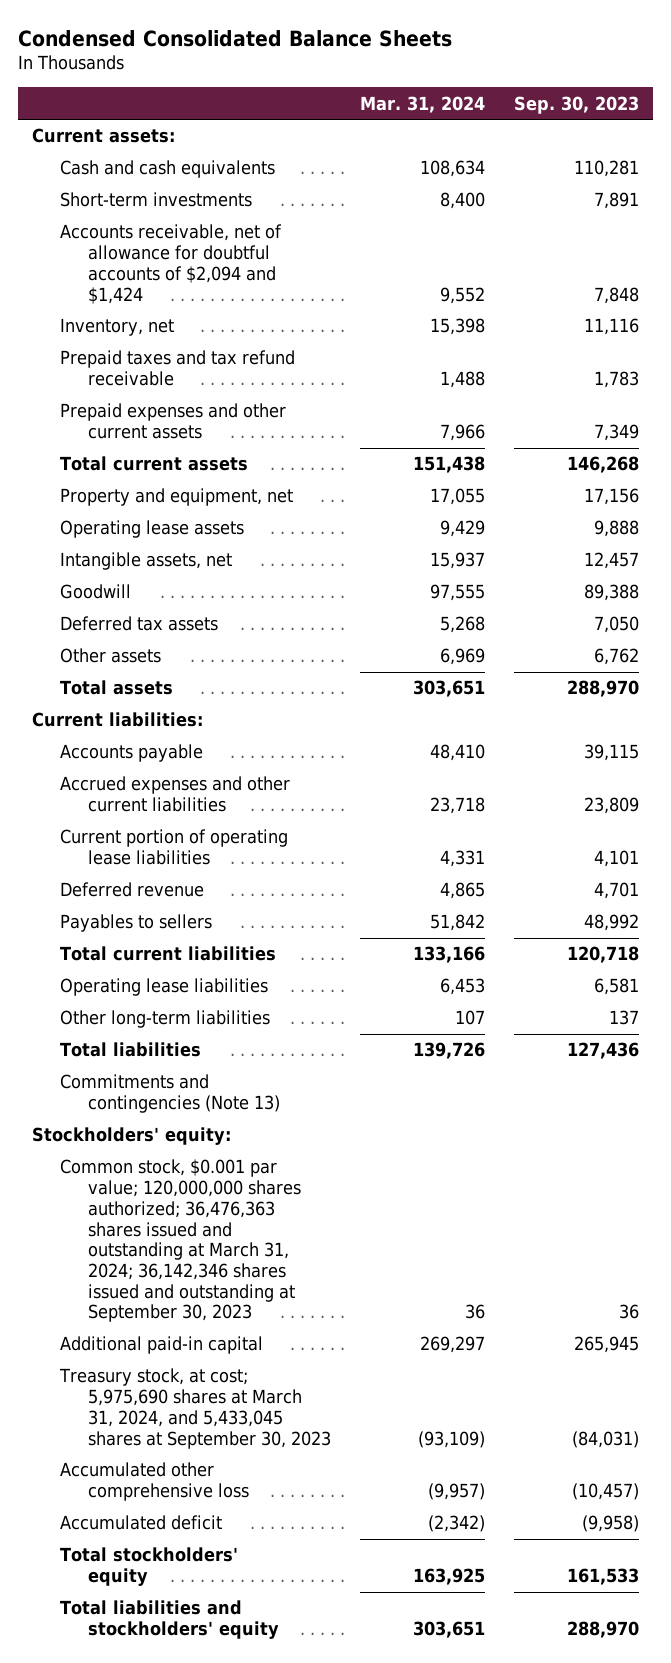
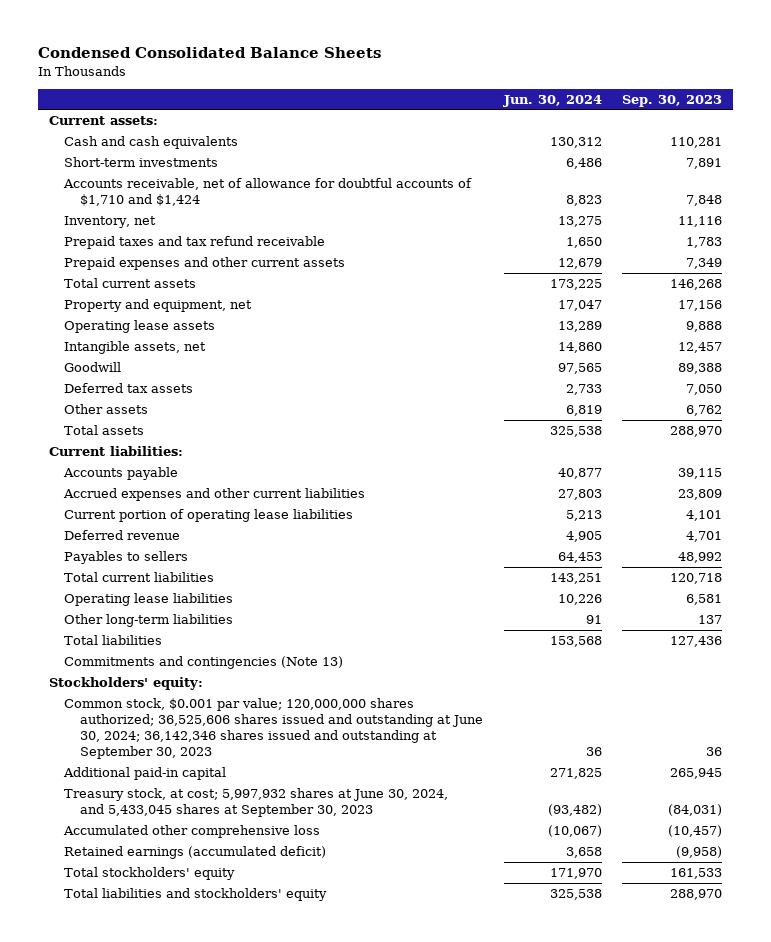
- | Mar. 31, 2024 | Sep. 30, 2023
+ | Jun. 30, 2024 | Sep. 30, 2023
- Accounts receivable, net of allowance for doubtful accounts of $2,094 and $1,424 | 9,552 | 7,848
+ Accounts receivable, net of allowance for doubtful accounts of $1,710 and $1,424 | 8,823 | 7,848
- Common stock, $0.001 par value; 120,000,000 shares authorized; 36,476,363 shares issued and outstanding at March 31, 2024; 36,142,346 shares issued and outstanding at September 30, 2023 | 36 | 36
+ Common stock, $0.001 par value; 120,000,000 shares authorized; 36,525,606 shares issued and outstanding at June 30, 2024; 36,142,346 shares issued and outstanding at September 30, 2023 | 36 | 36
- Treasury stock, at cost; 5,975,690 shares at March 31, 2024, and 5,433,045 shares at September 30, 2023 | (93,109) | (84,031)
+ Treasury stock, at cost; 5,997,932 shares at June 30, 2024, and 5,433,045 shares at September 30, 2023 | (93,482) | (84,031)
- Accumulated deficit | (2,342) | (9,958)
+ Retained earnings (accumulated deficit) | 3,658 | (9,958)

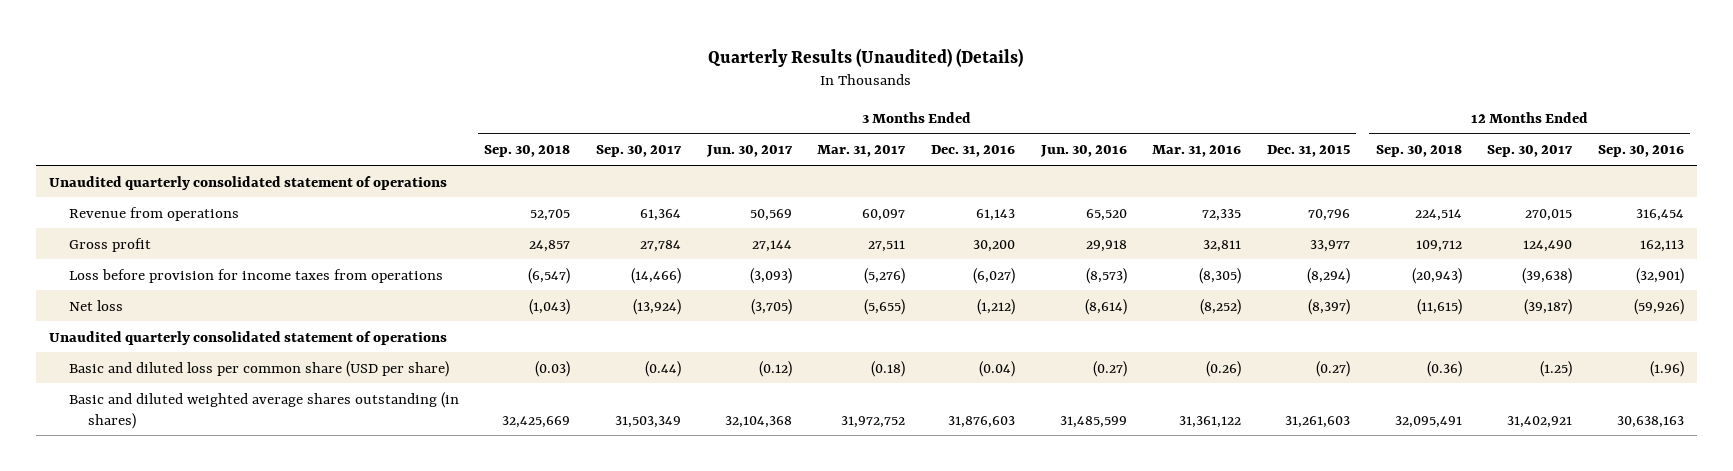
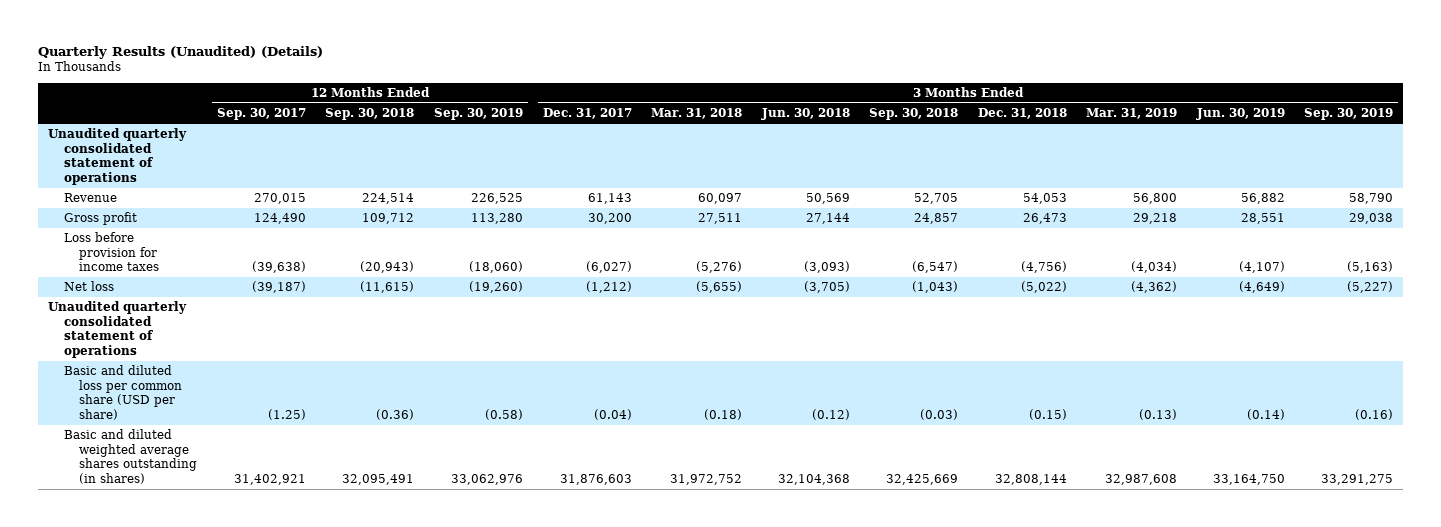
- | 3 Months Ended Sep. 30, 2018 | 3 Months Ended Sep. 30, 2017 | 3 Months Ended Jun. 30, 2017 | 3 Months Ended Mar. 31, 2017 | 3 Months Ended Dec. 31, 2016 | 3 Months Ended Jun. 30, 2016 | 3 Months Ended Mar. 31, 2016 | 3 Months Ended Dec. 31, 2015 | 12 Months Ended Sep. 30, 2018 | 12 Months Ended Sep. 30, 2017 | 12 Months Ended Sep. 30, 2016
+ | 12 Months Ended Sep. 30, 2017 | 12 Months Ended Sep. 30, 2018 | 12 Months Ended Sep. 30, 2019 | 3 Months Ended Dec. 31, 2017 | 3 Months Ended Mar. 31, 2018 | 3 Months Ended Jun. 30, 2018 | 3 Months Ended Sep. 30, 2018 | 3 Months Ended Dec. 31, 2018 | 3 Months Ended Mar. 31, 2019 | 3 Months Ended Jun. 30, 2019 | 3 Months Ended Sep. 30, 2019
- Revenue from operations | 52,705 | 61,364 | 50,569 | 60,097 | 61,143 | 65,520 | 72,335 | 70,796 | 224,514 | 270,015 | 316,454
+ Revenue | 270,015 | 224,514 | 226,525 | 61,143 | 60,097 | 50,569 | 52,705 | 54,053 | 56,800 | 56,882 | 58,790
- Loss before provision for income taxes from operations | (6,547) | (14,466) | (3,093) | (5,276) | (6,027) | (8,573) | (8,305) | (8,294) | (20,943) | (39,638) | (32,901)
+ Loss before provision for income taxes | (39,638) | (20,943) | (18,060) | (6,027) | (5,276) | (3,093) | (6,547) | (4,756) | (4,034) | (4,107) | (5,163)

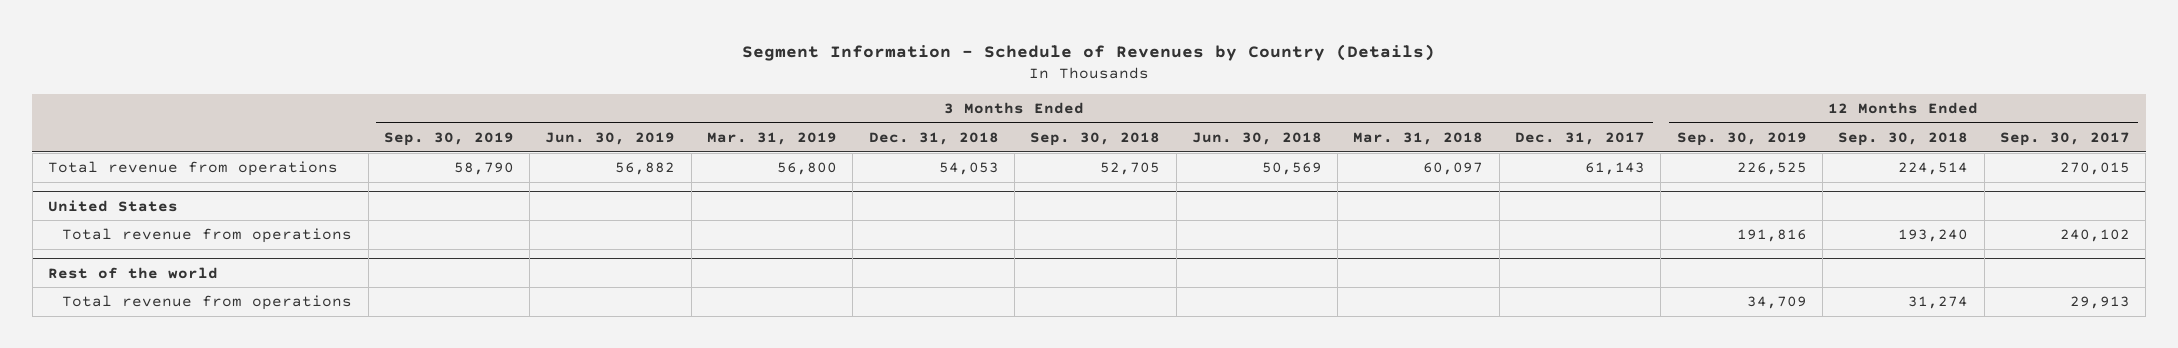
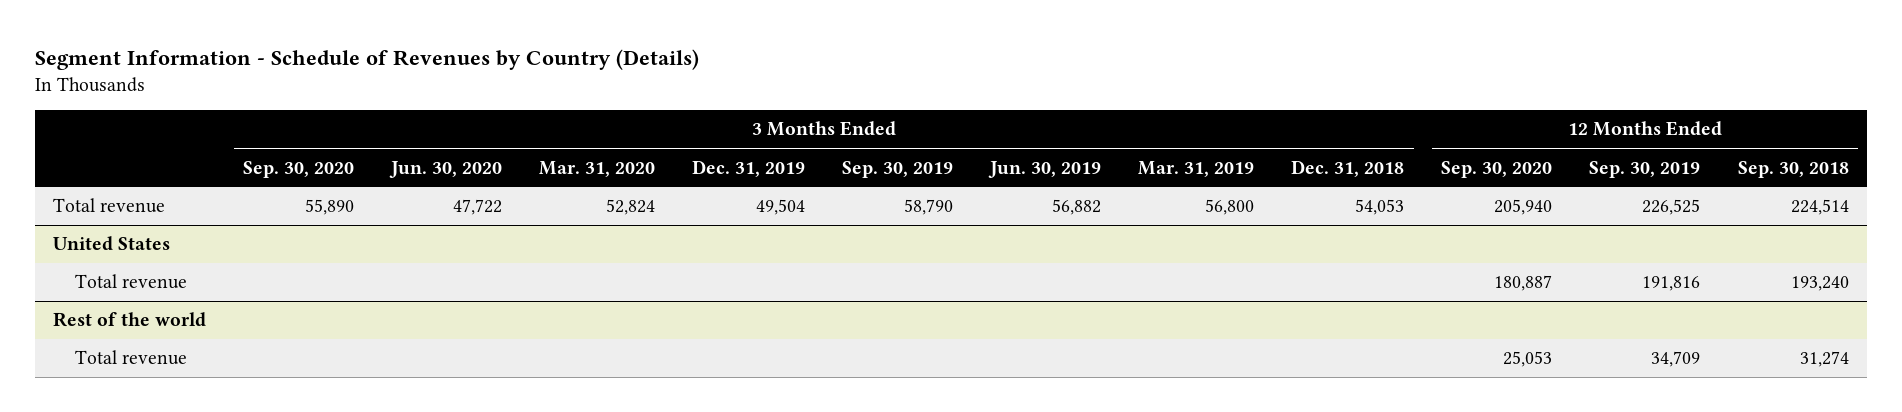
- | 3 Months Ended Sep. 30, 2019 | 3 Months Ended Jun. 30, 2019 | 3 Months Ended Mar. 31, 2019 | 3 Months Ended Dec. 31, 2018 | 3 Months Ended Sep. 30, 2018 | 3 Months Ended Jun. 30, 2018 | 3 Months Ended Mar. 31, 2018 | 3 Months Ended Dec. 31, 2017 | 12 Months Ended Sep. 30, 2019 | 12 Months Ended Sep. 30, 2018 | 12 Months Ended Sep. 30, 2017
+ | 3 Months Ended Sep. 30, 2020 | 3 Months Ended Jun. 30, 2020 | 3 Months Ended Mar. 31, 2020 | 3 Months Ended Dec. 31, 2019 | 3 Months Ended Sep. 30, 2019 | 3 Months Ended Jun. 30, 2019 | 3 Months Ended Mar. 31, 2019 | 3 Months Ended Dec. 31, 2018 | 12 Months Ended Sep. 30, 2020 | 12 Months Ended Sep. 30, 2019 | 12 Months Ended Sep. 30, 2018
- Total revenue from operations | 58,790 | 56,882 | 56,800 | 54,053 | 52,705 | 50,569 | 60,097 | 61,143 | 226,525 | 224,514 | 270,015
+ Total revenue | 55,890 | 47,722 | 52,824 | 49,504 | 58,790 | 56,882 | 56,800 | 54,053 | 205,940 | 226,525 | 224,514
@ United States
- Total revenue from operations | | | | | | | | | 191,816 | 193,240 | 240,102
+ Total revenue | | | | | | | | | 180,887 | 191,816 | 193,240
@ Rest of the world
- Total revenue from operations | | | | | | | | | 34,709 | 31,274 | 29,913
+ Total revenue | | | | | | | | | 25,053 | 34,709 | 31,274

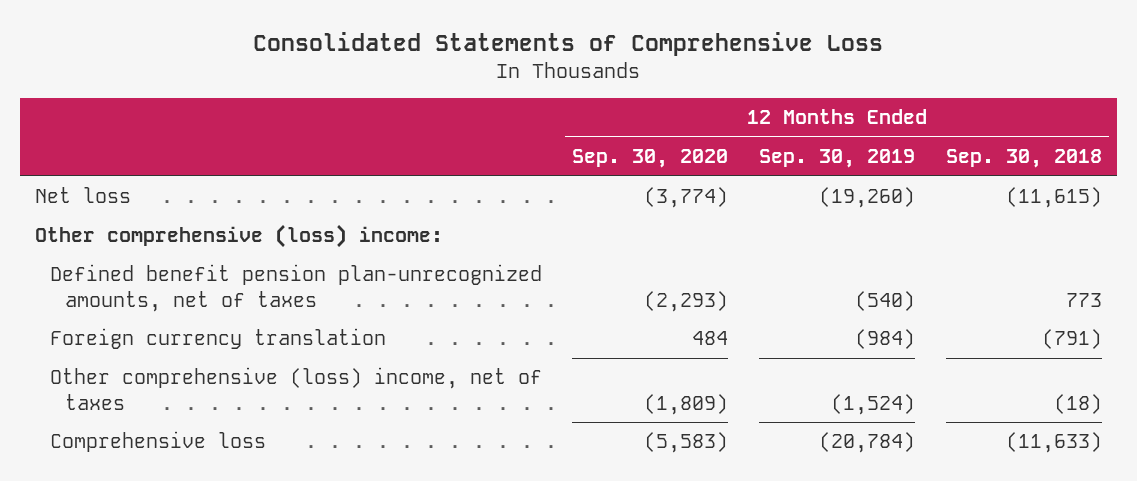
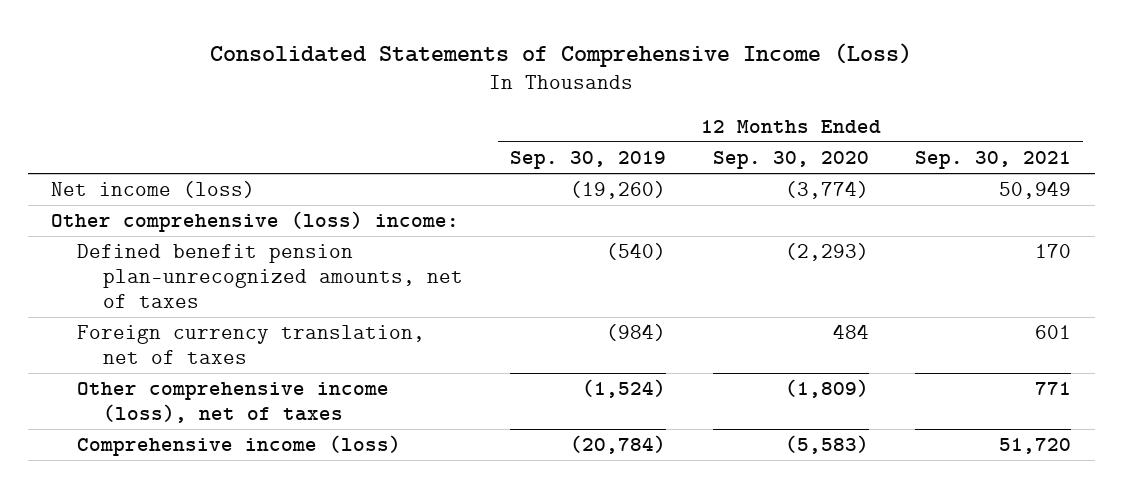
- Consolidated Statements of Comprehensive Loss
+ Consolidated Statements of Comprehensive Income (Loss)
- | 12 Months Ended Sep. 30, 2020 | 12 Months Ended Sep. 30, 2019 | 12 Months Ended Sep. 30, 2018
+ | 12 Months Ended Sep. 30, 2019 | 12 Months Ended Sep. 30, 2020 | 12 Months Ended Sep. 30, 2021
- Net loss | (3,774) | (19,260) | (11,615)
+ Net income (loss) | (19,260) | (3,774) | 50,949
- Foreign currency translation | 484 | (984) | (791)
- Other comprehensive (loss) income, net of taxes | (1,809) | (1,524) | (18)
- Comprehensive loss | (5,583) | (20,784) | (11,633)
+ Foreign currency translation, net of taxes | (984) | 484 | 601
+ Other comprehensive income (loss), net of taxes | (1,524) | (1,809) | 771
+ Comprehensive income (loss) | (20,784) | (5,583) | 51,720

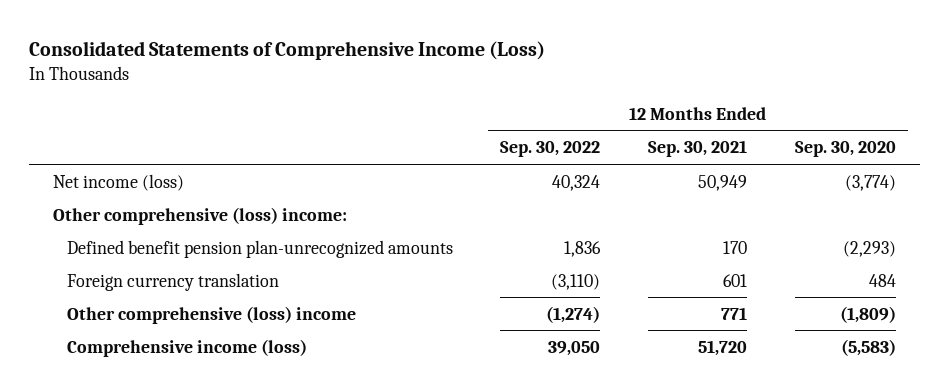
- | 12 Months Ended Sep. 30, 2019 | 12 Months Ended Sep. 30, 2020 | 12 Months Ended Sep. 30, 2021
+ | 12 Months Ended Sep. 30, 2022 | 12 Months Ended Sep. 30, 2021 | 12 Months Ended Sep. 30, 2020
- Defined benefit pension plan-unrecognized amounts, net of taxes | (540) | (2,293) | 170
- Foreign currency translation, net of taxes | (984) | 484 | 601
- Other comprehensive income (loss), net of taxes | (1,524) | (1,809) | 771
+ Defined benefit pension plan-unrecognized amounts | 1,836 | 170 | (2,293)
+ Foreign currency translation | (3,110) | 601 | 484
+ Other comprehensive (loss) income | (1,274) | 771 | (1,809)

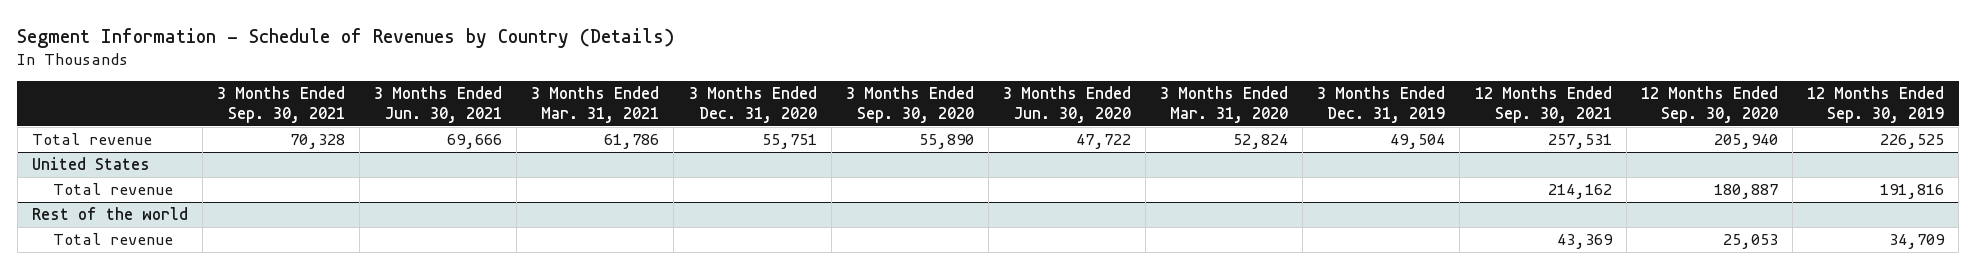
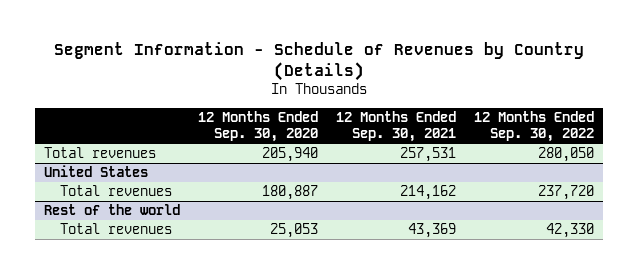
- | 3 Months Ended Sep. 30, 2021 | 3 Months Ended Jun. 30, 2021 | 3 Months Ended Mar. 31, 2021 | 3 Months Ended Dec. 31, 2020 | 3 Months Ended Sep. 30, 2020 | 3 Months Ended Jun. 30, 2020 | 3 Months Ended Mar. 31, 2020 | 3 Months Ended Dec. 31, 2019 | 12 Months Ended Sep. 30, 2021 | 12 Months Ended Sep. 30, 2020 | 12 Months Ended Sep. 30, 2019
+ | 12 Months Ended Sep. 30, 2020 | 12 Months Ended Sep. 30, 2021 | 12 Months Ended Sep. 30, 2022
- Total revenue | 70,328 | 69,666 | 61,786 | 55,751 | 55,890 | 47,722 | 52,824 | 49,504 | 257,531 | 205,940 | 226,525
+ Total revenues | 205,940 | 257,531 | 280,050
@ United States
- Total revenue | | | | | | | | | 214,162 | 180,887 | 191,816
+ Total revenues | 180,887 | 214,162 | 237,720
@ Rest of the world
- Total revenue | | | | | | | | | 43,369 | 25,053 | 34,709
+ Total revenues | 25,053 | 43,369 | 42,330

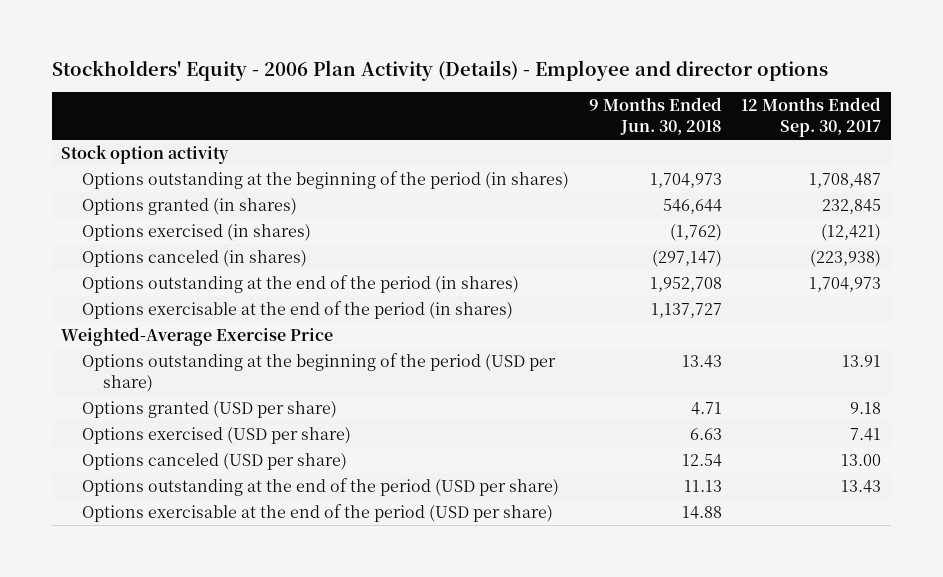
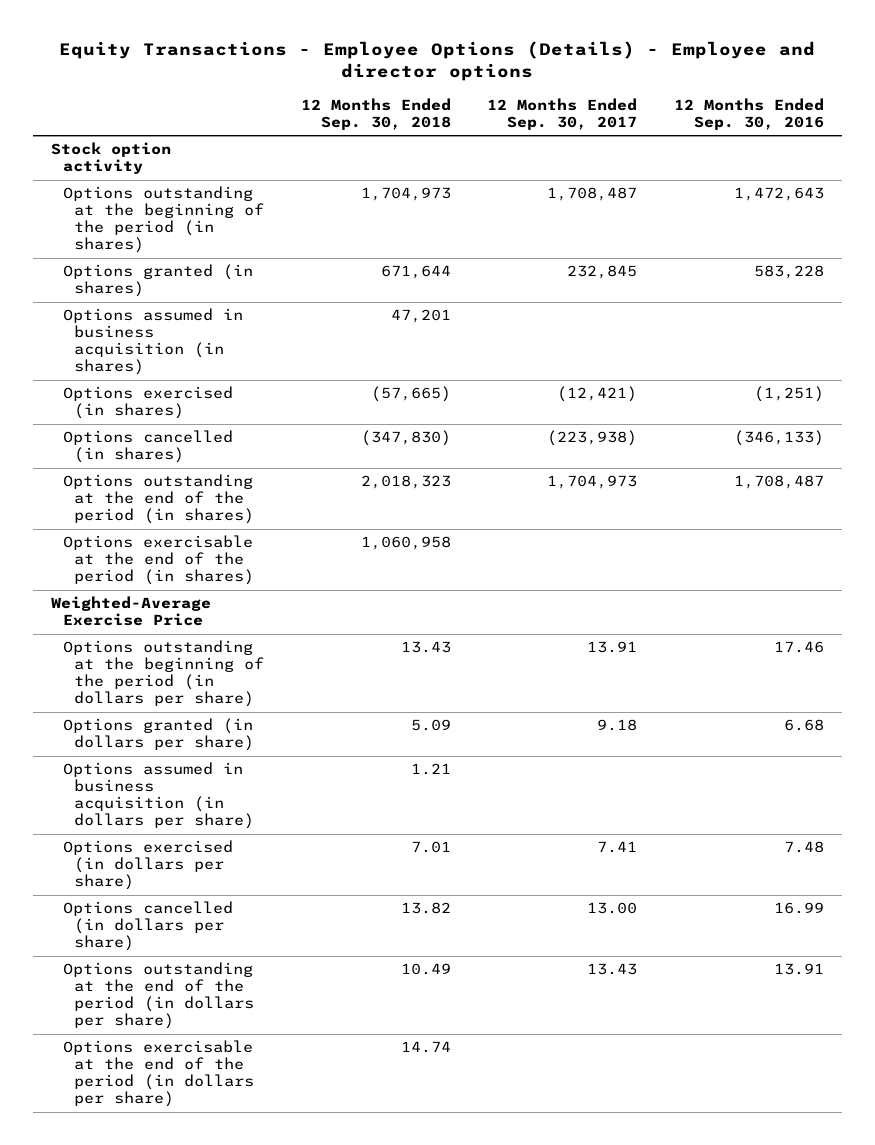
- Stockholders' Equity - 2006 Plan Activity (Details) - Employee and director options
+ Equity Transactions - Employee Options (Details) - Employee and director options
- | 9 Months Ended Jun. 30, 2018 | 12 Months Ended Sep. 30, 2017
+ | 12 Months Ended Sep. 30, 2018 | 12 Months Ended Sep. 30, 2017 | 12 Months Ended Sep. 30, 2016
+ Options assumed in business acquisition (in shares) | 47,201 | |
- Options canceled (in shares) | (297,147) | (223,938)
+ Options cancelled (in shares) | (347,830) | (223,938) | (346,133)
- Options outstanding at the beginning of the period (USD per share) | 13.43 | 13.91
- Options granted (USD per share) | 4.71 | 9.18
- Options exercised (USD per share) | 6.63 | 7.41
- Options canceled (USD per share) | 12.54 | 13.00
- Options outstanding at the end of the period (USD per share) | 11.13 | 13.43
- Options exercisable at the end of the period (USD per share) | 14.88 |
+ Options outstanding at the beginning of the period (in dollars per share) | 13.43 | 13.91 | 17.46
+ Options granted (in dollars per share) | 5.09 | 9.18 | 6.68
+ Options assumed in business acquisition (in dollars per share) | 1.21 | |
+ Options exercised (in dollars per share) | 7.01 | 7.41 | 7.48
+ Options cancelled (in dollars per share) | 13.82 | 13.00 | 16.99
+ Options outstanding at the end of the period (in dollars per share) | 10.49 | 13.43 | 13.91
+ Options exercisable at the end of the period (in dollars per share) | 14.74 | |

